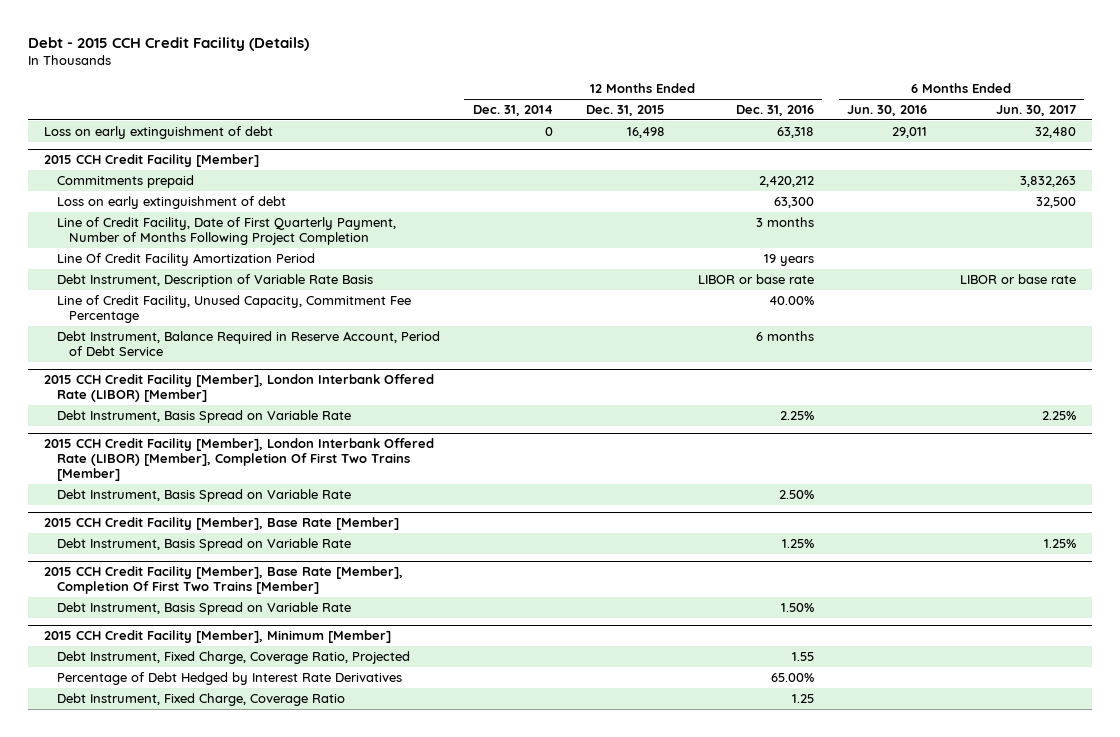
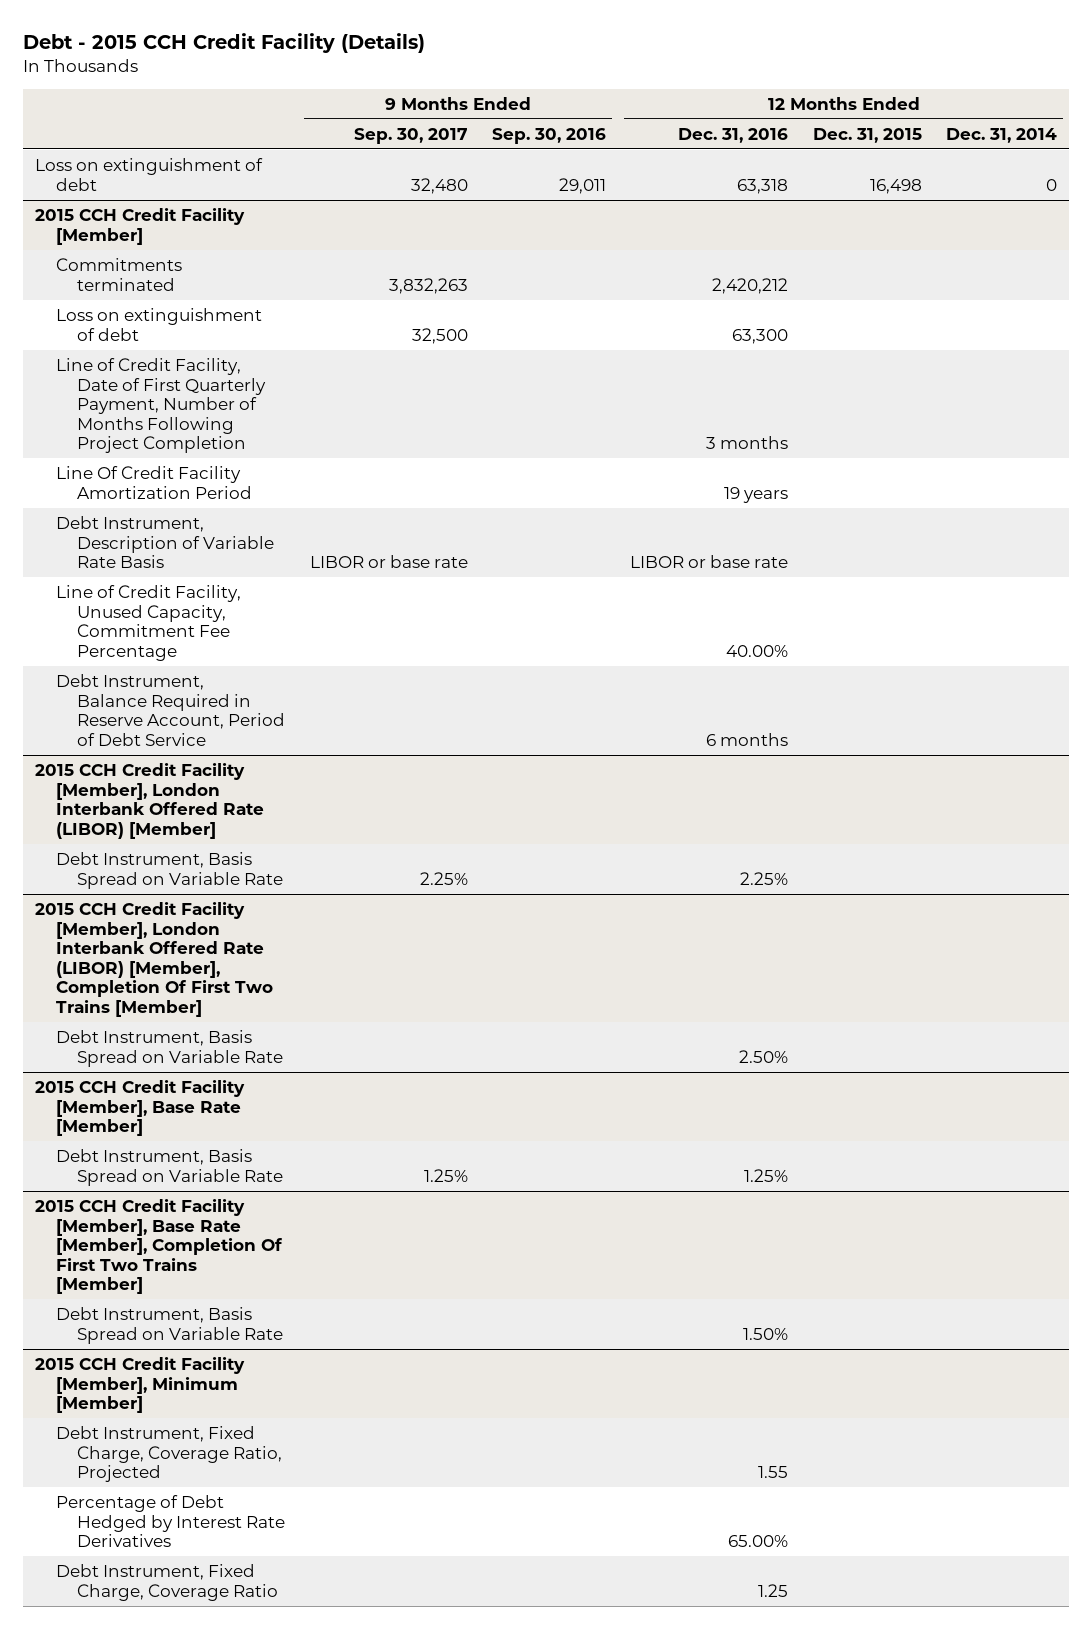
- | 12 Months Ended Dec. 31, 2014 | 12 Months Ended Dec. 31, 2015 | 12 Months Ended Dec. 31, 2016 | 6 Months Ended Jun. 30, 2016 | 6 Months Ended Jun. 30, 2017
+ | 9 Months Ended Sep. 30, 2017 | 9 Months Ended Sep. 30, 2016 | 12 Months Ended Dec. 31, 2016 | 12 Months Ended Dec. 31, 2015 | 12 Months Ended Dec. 31, 2014
- Loss on early extinguishment of debt | 0 | 16,498 | 63,318 | 29,011 | 32,480
+ Loss on extinguishment of debt | 32,480 | 29,011 | 63,318 | 16,498 | 0
@ 2015 CCH Credit Facility [Member]
- Commitments prepaid | | | 2,420,212 | | 3,832,263
- Loss on early extinguishment of debt | | | 63,300 | | 32,500
+ Commitments terminated | 3,832,263 | | 2,420,212 | |
+ Loss on extinguishment of debt | 32,500 | | 63,300 | |

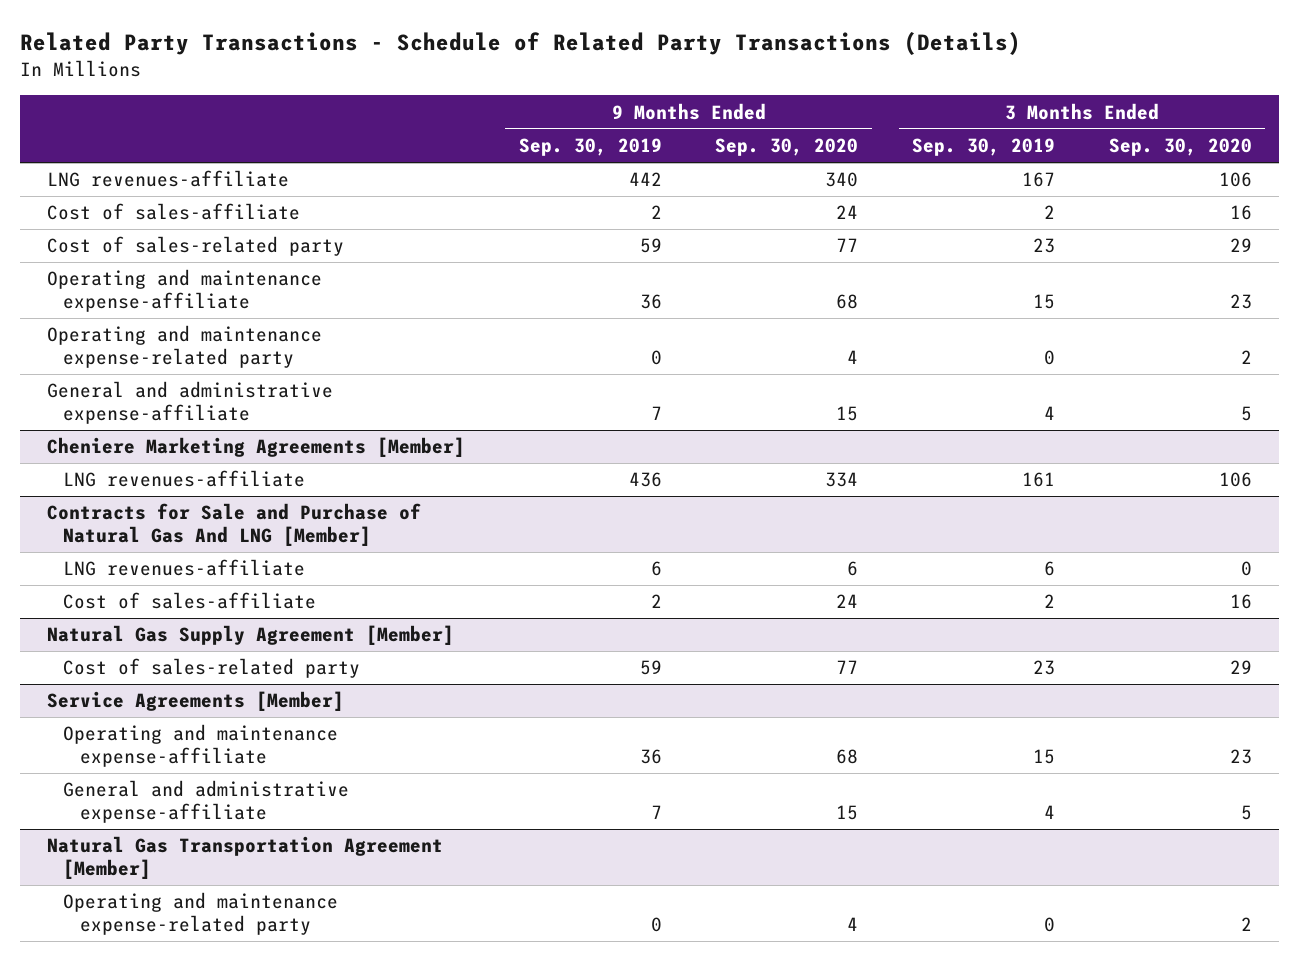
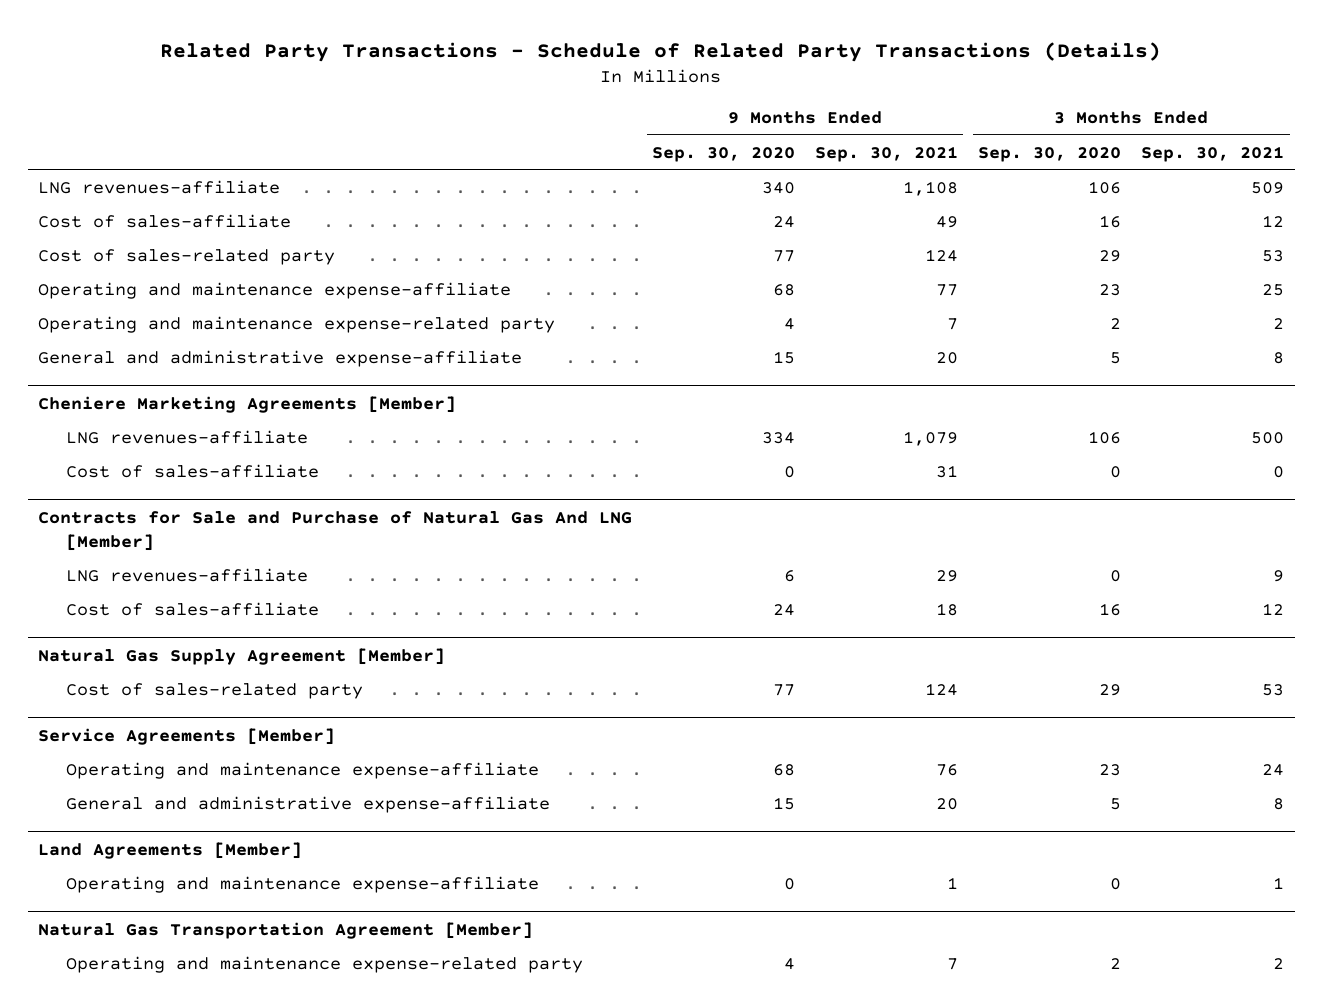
- | 9 Months Ended Sep. 30, 2019 | 9 Months Ended Sep. 30, 2020 | 3 Months Ended Sep. 30, 2019 | 3 Months Ended Sep. 30, 2020
+ | 9 Months Ended Sep. 30, 2020 | 9 Months Ended Sep. 30, 2021 | 3 Months Ended Sep. 30, 2020 | 3 Months Ended Sep. 30, 2021
@ Cheniere Marketing Agreements [Member]
+ Cost of sales-affiliate | 0 | 31 | 0 | 0
+ Land Agreements [Member]
+ Operating and maintenance expense-affiliate | 0 | 1 | 0 | 1

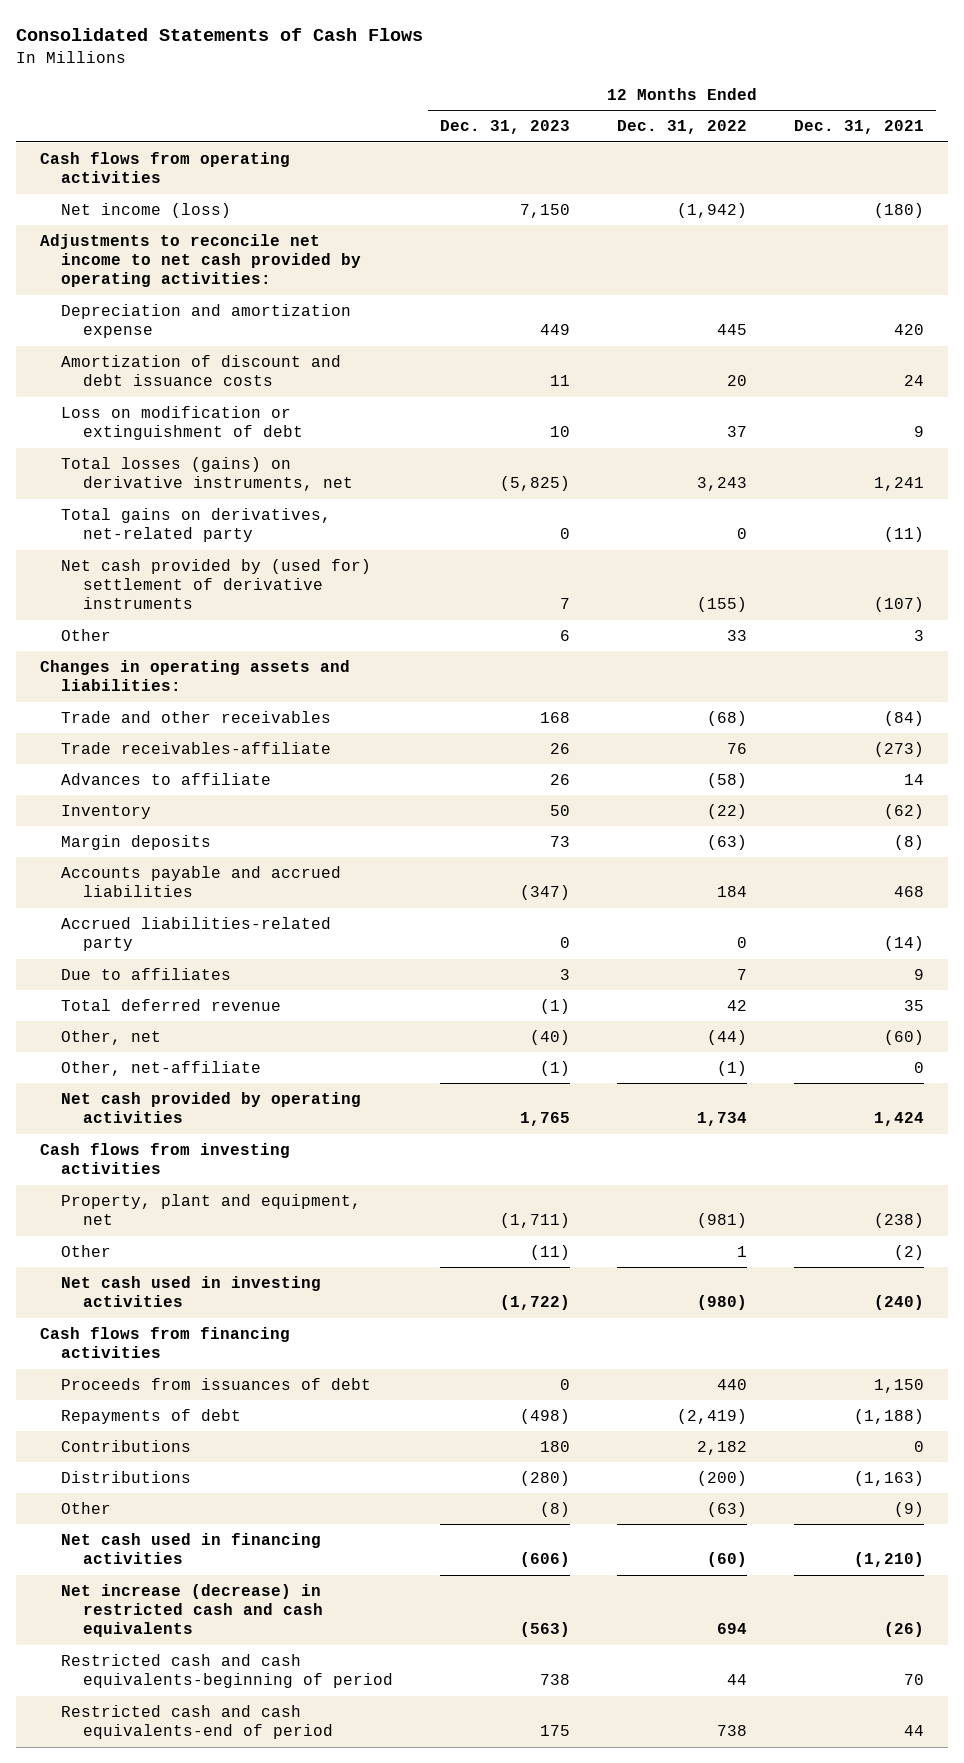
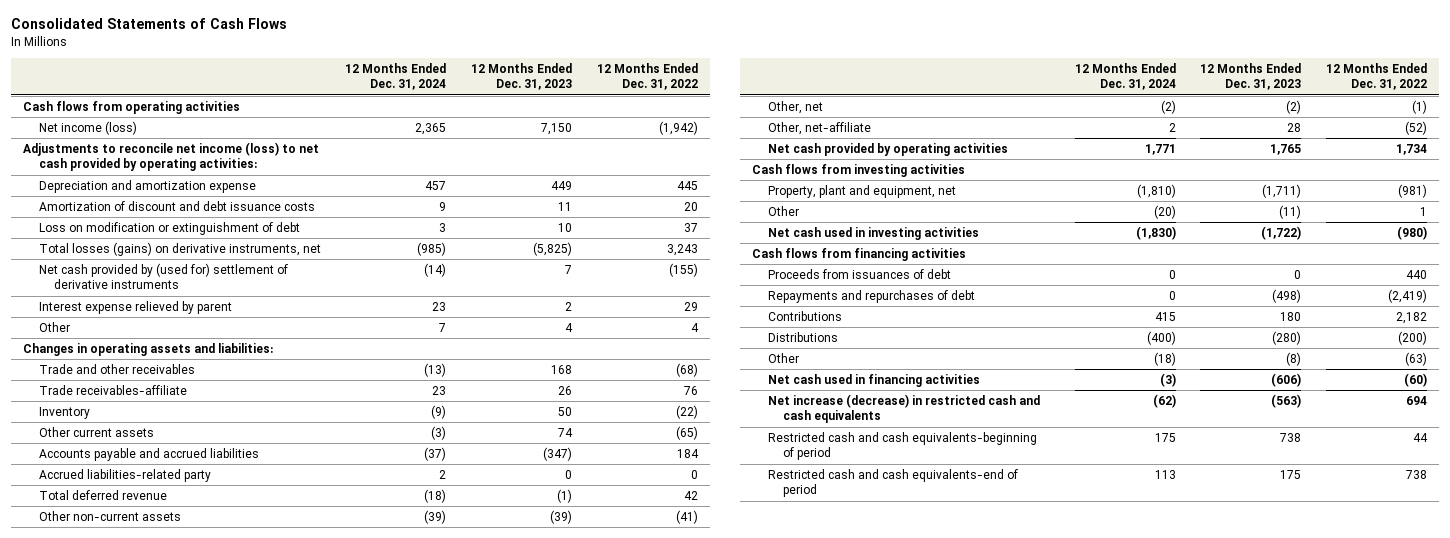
- | 12 Months Ended Dec. 31, 2023 | 12 Months Ended Dec. 31, 2022 | 12 Months Ended Dec. 31, 2021
+ | 12 Months Ended Dec. 31, 2024 | 12 Months Ended Dec. 31, 2023 | 12 Months Ended Dec. 31, 2022
- Adjustments to reconcile net income to net cash provided by operating activities:
+ Adjustments to reconcile net income (loss) to net cash provided by operating activities:
- Total gains on derivatives, net-related party | 0 | 0 | (11)
- Other | 6 | 33 | 3
+ Interest expense relieved by parent | 23 | 2 | 29
+ Other | 7 | 4 | 4
- Advances to affiliate | 26 | (58) | 14
- Margin deposits | 73 | (63) | (8)
+ Other current assets | (3) | 74 | (65)
- Due to affiliates | 3 | 7 | 9
- Other, net | (40) | (44) | (60)
- Other, net-affiliate | (1) | (1) | 0
+ Other non-current assets | (39) | (39) | (41)
+ Other, net | (2) | (2) | (1)
+ Other, net-affiliate | 2 | 28 | (52)
- Repayments of debt | (498) | (2,419) | (1,188)
+ Repayments and repurchases of debt | 0 | (498) | (2,419)

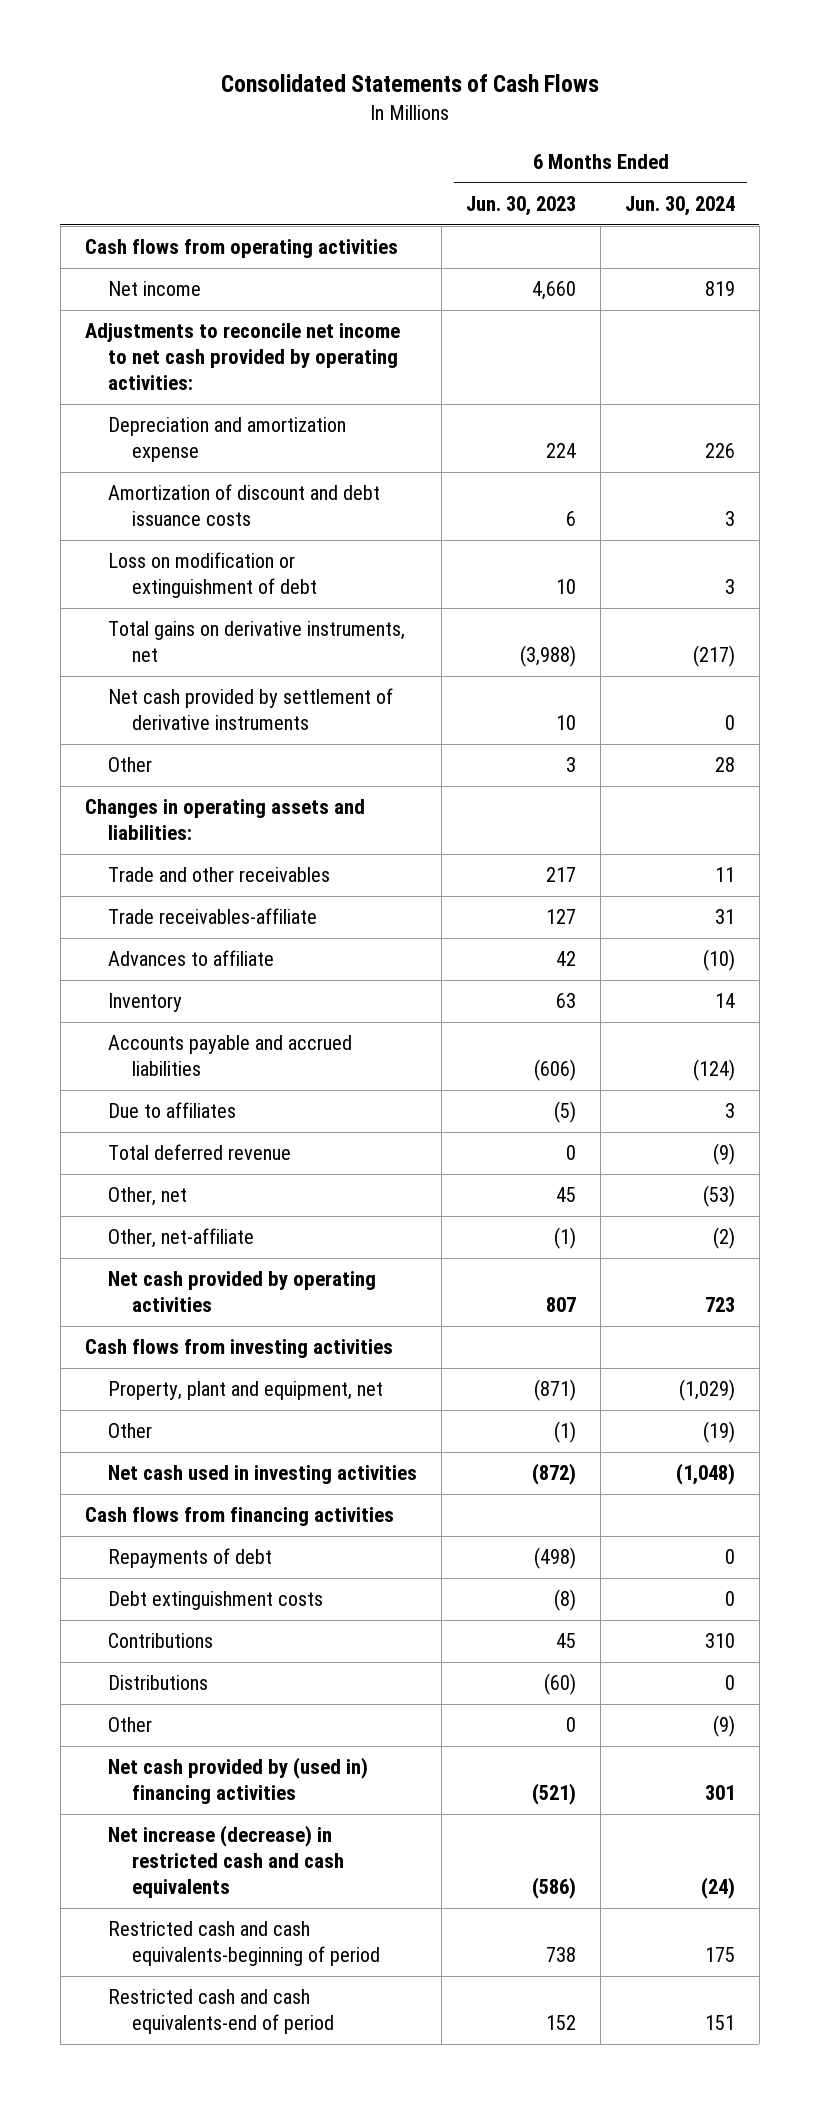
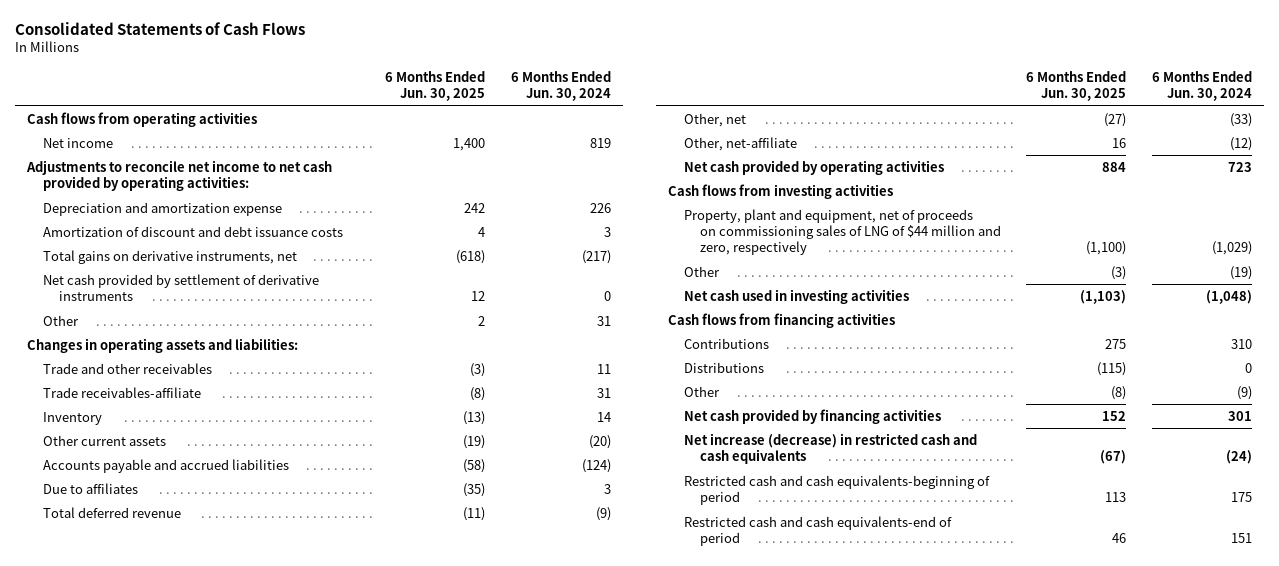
- | 6 Months Ended Jun. 30, 2023 | 6 Months Ended Jun. 30, 2024
+ | 6 Months Ended Jun. 30, 2025 | 6 Months Ended Jun. 30, 2024
- Loss on modification or extinguishment of debt | 10 | 3
- Other | 3 | 28
+ Other | 2 | 31
- Advances to affiliate | 42 | (10)
+ Other current assets | (19) | (20)
- Other, net | 45 | (53)
- Other, net-affiliate | (1) | (2)
+ Other, net | (27) | (33)
+ Other, net-affiliate | 16 | (12)
- Property, plant and equipment, net | (871) | (1,029)
+ Property, plant and equipment, net of proceeds on commissioning sales of LNG of $44 million and zero, respectively | (1,100) | (1,029)
- Repayments of debt | (498) | 0
- Debt extinguishment costs | (8) | 0
- Net cash provided by (used in) financing activities | (521) | 301
+ Net cash provided by financing activities | 152 | 301

